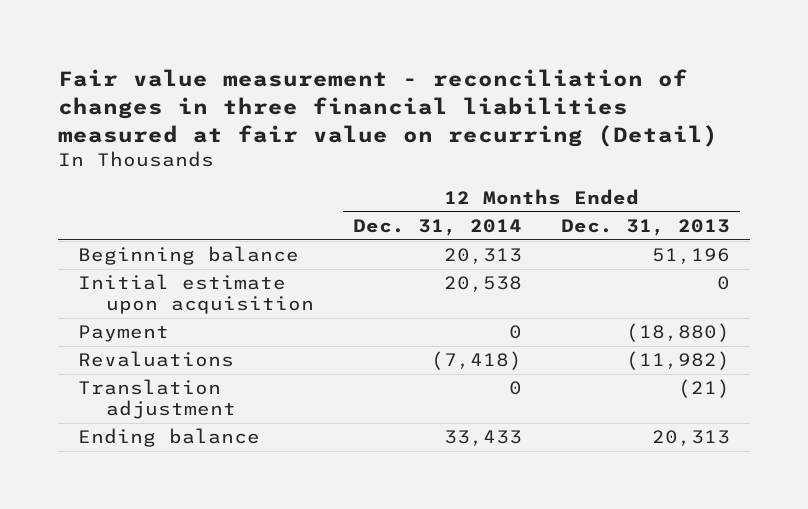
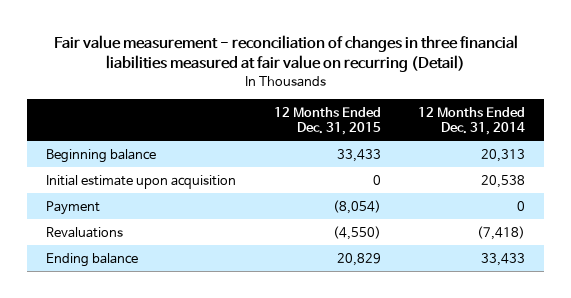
- | 12 Months Ended Dec. 31, 2014 | 12 Months Ended Dec. 31, 2013
+ | 12 Months Ended Dec. 31, 2015 | 12 Months Ended Dec. 31, 2014
- Translation adjustment | 0 | (21)

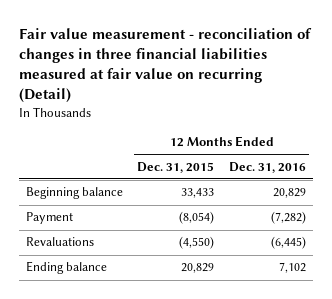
- | 12 Months Ended Dec. 31, 2015 | 12 Months Ended Dec. 31, 2014
+ | 12 Months Ended Dec. 31, 2015 | 12 Months Ended Dec. 31, 2016
- Initial estimate upon acquisition | 0 | 20,538

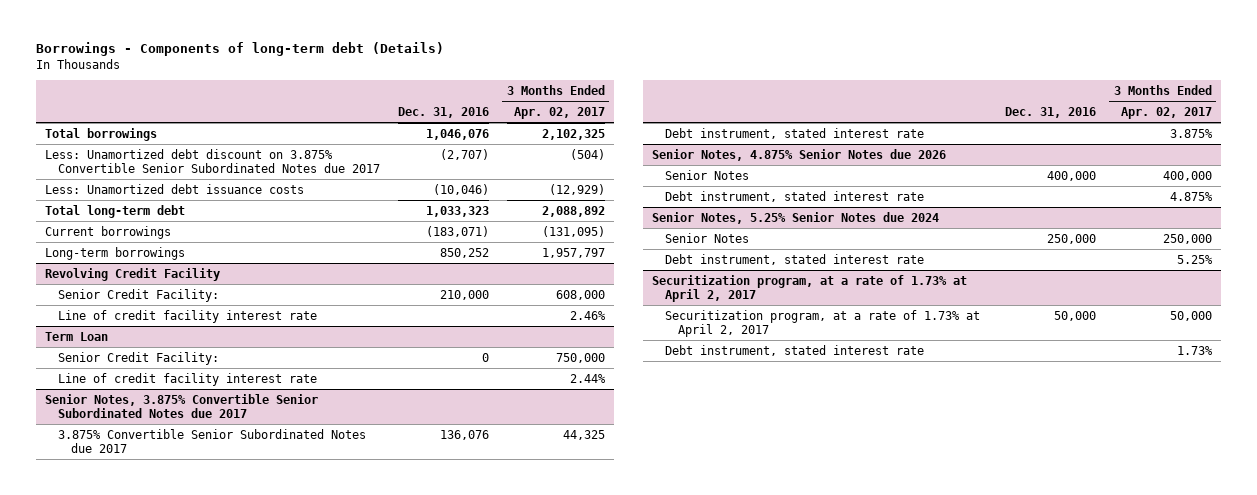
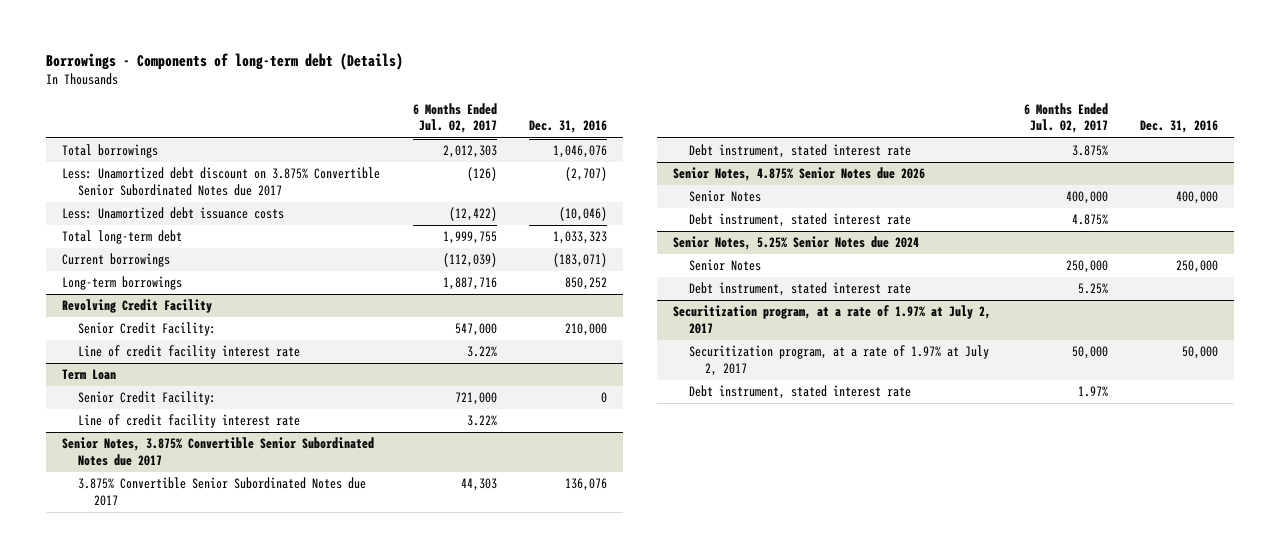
- | Dec. 31, 2016 | 3 Months Ended Apr. 02, 2017
+ | 6 Months Ended Jul. 02, 2017 | Dec. 31, 2016
- Securitization program, at a rate of 1.73% at April 2, 2017
- Securitization program, at a rate of 1.73% at April 2, 2017 | 50,000 | 50,000
+ Securitization program, at a rate of 1.97% at July 2, 2017
+ Securitization program, at a rate of 1.97% at July 2, 2017 | 50,000 | 50,000

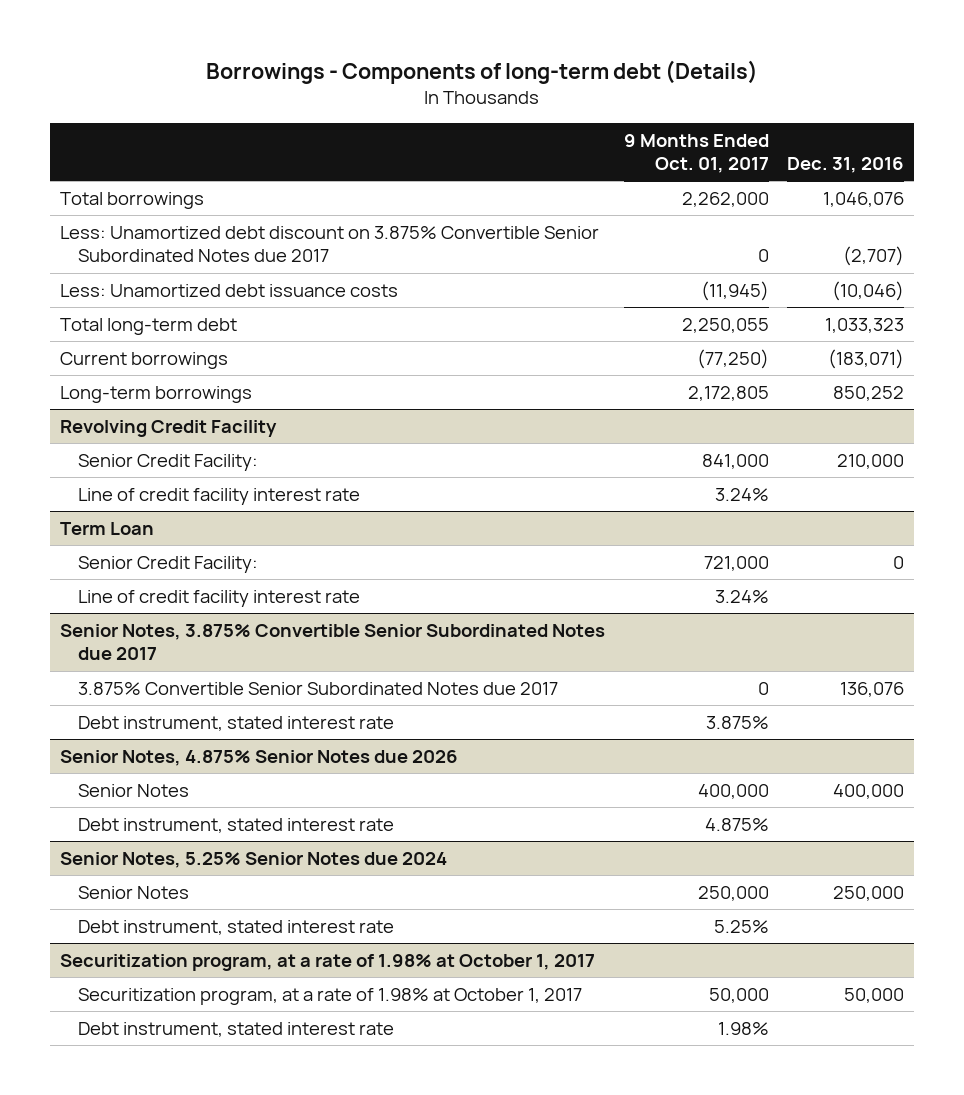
- | 6 Months Ended Jul. 02, 2017 | Dec. 31, 2016
+ | 9 Months Ended Oct. 01, 2017 | Dec. 31, 2016
- Securitization program, at a rate of 1.97% at July 2, 2017
- Securitization program, at a rate of 1.97% at July 2, 2017 | 50,000 | 50,000
+ Securitization program, at a rate of 1.98% at October 1, 2017
+ Securitization program, at a rate of 1.98% at October 1, 2017 | 50,000 | 50,000

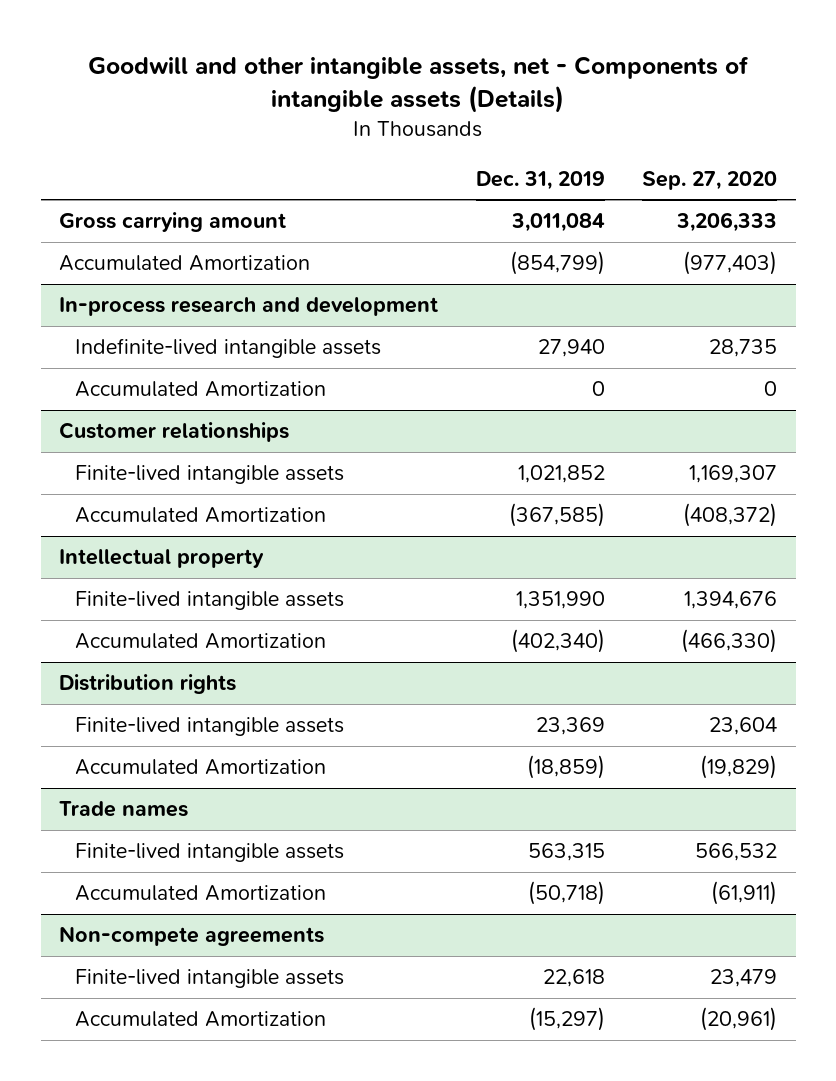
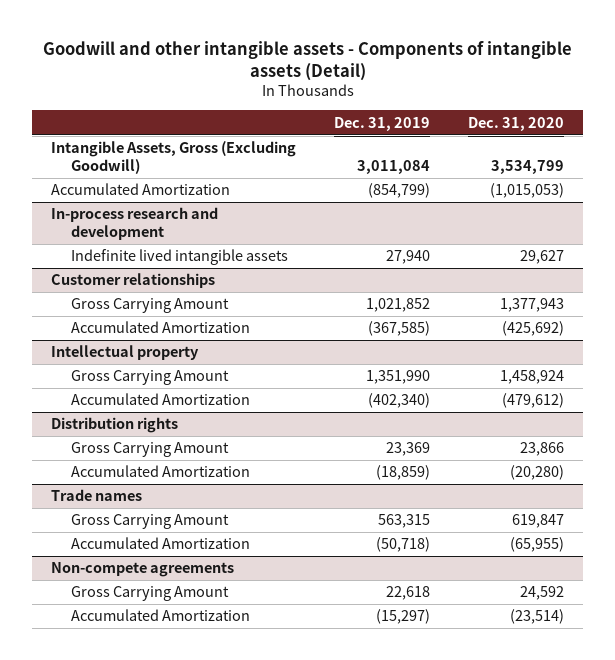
- Goodwill and other intangible assets, net - Components of intangible assets (Details)
+ Goodwill and other intangible assets - Components of intangible assets (Detail)
- | Dec. 31, 2019 | Sep. 27, 2020
+ | Dec. 31, 2019 | Dec. 31, 2020
- Gross carrying amount | 3,011,084 | 3,206,333
+ Intangible Assets, Gross (Excluding Goodwill) | 3,011,084 | 3,534,799
@ In-process research and development
- Indefinite-lived intangible assets | 27,940 | 28,735
- Accumulated Amortization | 0 | 0
+ Indefinite lived intangible assets | 27,940 | 29,627
@ Customer relationships
- Finite-lived intangible assets | 1,021,852 | 1,169,307
+ Gross Carrying Amount | 1,021,852 | 1,377,943
@ Intellectual property
- Finite-lived intangible assets | 1,351,990 | 1,394,676
+ Gross Carrying Amount | 1,351,990 | 1,458,924
@ Distribution rights
- Finite-lived intangible assets | 23,369 | 23,604
+ Gross Carrying Amount | 23,369 | 23,866
@ Trade names
- Finite-lived intangible assets | 563,315 | 566,532
+ Gross Carrying Amount | 563,315 | 619,847
@ Non-compete agreements
- Finite-lived intangible assets | 22,618 | 23,479
+ Gross Carrying Amount | 22,618 | 24,592

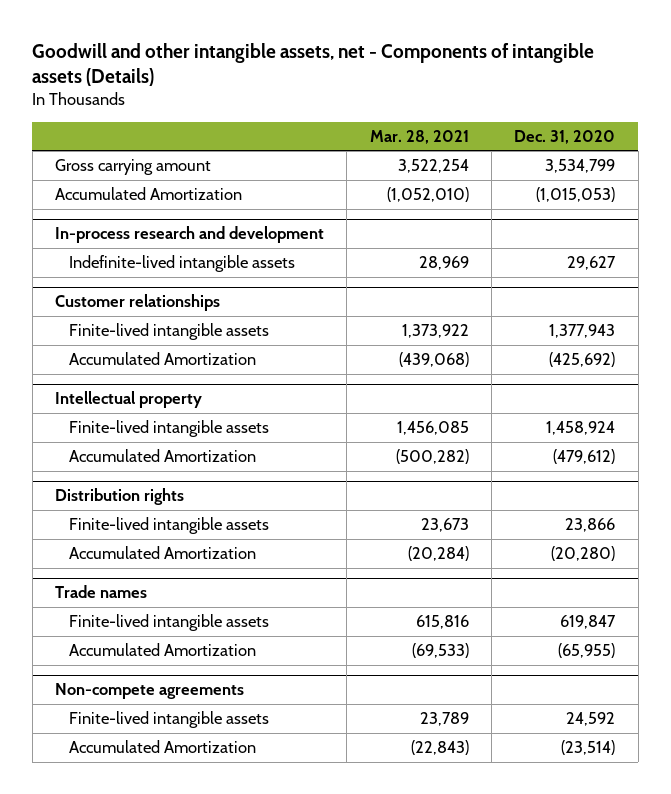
- Goodwill and other intangible assets - Components of intangible assets (Detail)
+ Goodwill and other intangible assets, net - Components of intangible assets (Details)
- | Dec. 31, 2019 | Dec. 31, 2020
+ | Mar. 28, 2021 | Dec. 31, 2020
- Intangible Assets, Gross (Excluding Goodwill) | 3,011,084 | 3,534,799
+ Gross carrying amount | 3,522,254 | 3,534,799
@ In-process research and development
- Indefinite lived intangible assets | 27,940 | 29,627
+ Indefinite-lived intangible assets | 28,969 | 29,627
@ Customer relationships
- Gross Carrying Amount | 1,021,852 | 1,377,943
+ Finite-lived intangible assets | 1,373,922 | 1,377,943
@ Intellectual property
- Gross Carrying Amount | 1,351,990 | 1,458,924
+ Finite-lived intangible assets | 1,456,085 | 1,458,924
@ Distribution rights
- Gross Carrying Amount | 23,369 | 23,866
+ Finite-lived intangible assets | 23,673 | 23,866
@ Trade names
- Gross Carrying Amount | 563,315 | 619,847
+ Finite-lived intangible assets | 615,816 | 619,847
@ Non-compete agreements
- Gross Carrying Amount | 22,618 | 24,592
+ Finite-lived intangible assets | 23,789 | 24,592

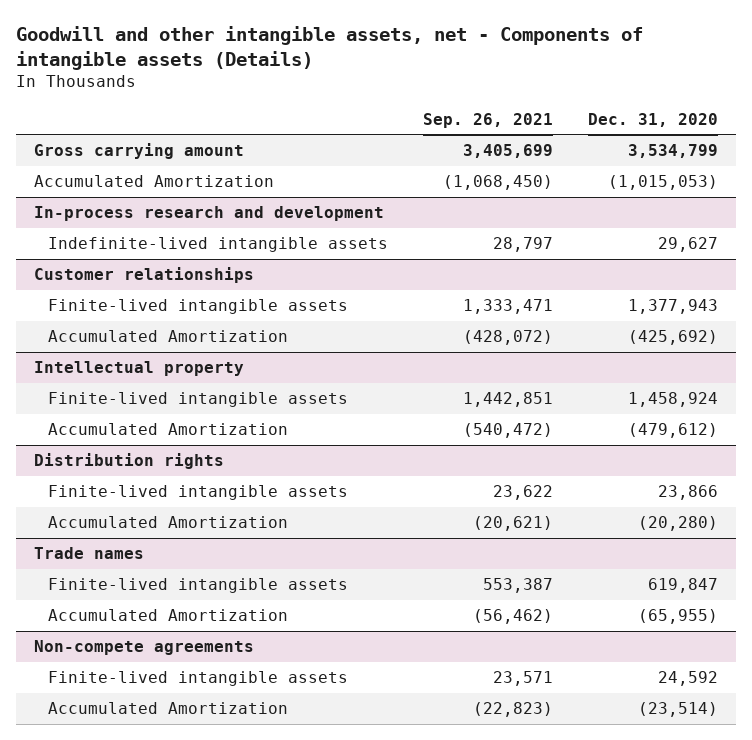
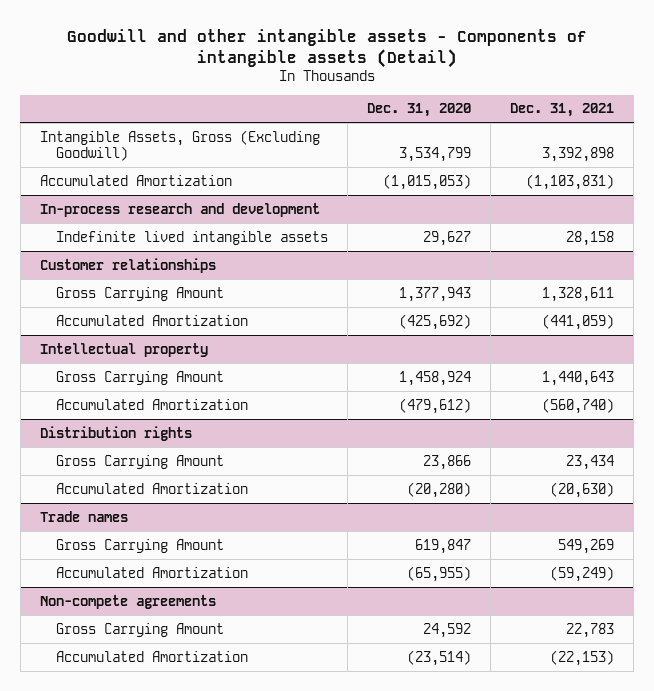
- Goodwill and other intangible assets, net - Components of intangible assets (Details)
+ Goodwill and other intangible assets - Components of intangible assets (Detail)
- | Sep. 26, 2021 | Dec. 31, 2020
+ | Dec. 31, 2020 | Dec. 31, 2021
- Gross carrying amount | 3,405,699 | 3,534,799
+ Intangible Assets, Gross (Excluding Goodwill) | 3,534,799 | 3,392,898
@ In-process research and development
- Indefinite-lived intangible assets | 28,797 | 29,627
+ Indefinite lived intangible assets | 29,627 | 28,158
@ Customer relationships
- Finite-lived intangible assets | 1,333,471 | 1,377,943
+ Gross Carrying Amount | 1,377,943 | 1,328,611
@ Intellectual property
- Finite-lived intangible assets | 1,442,851 | 1,458,924
+ Gross Carrying Amount | 1,458,924 | 1,440,643
@ Distribution rights
- Finite-lived intangible assets | 23,622 | 23,866
+ Gross Carrying Amount | 23,866 | 23,434
@ Trade names
- Finite-lived intangible assets | 553,387 | 619,847
+ Gross Carrying Amount | 619,847 | 549,269
@ Non-compete agreements
- Finite-lived intangible assets | 23,571 | 24,592
+ Gross Carrying Amount | 24,592 | 22,783

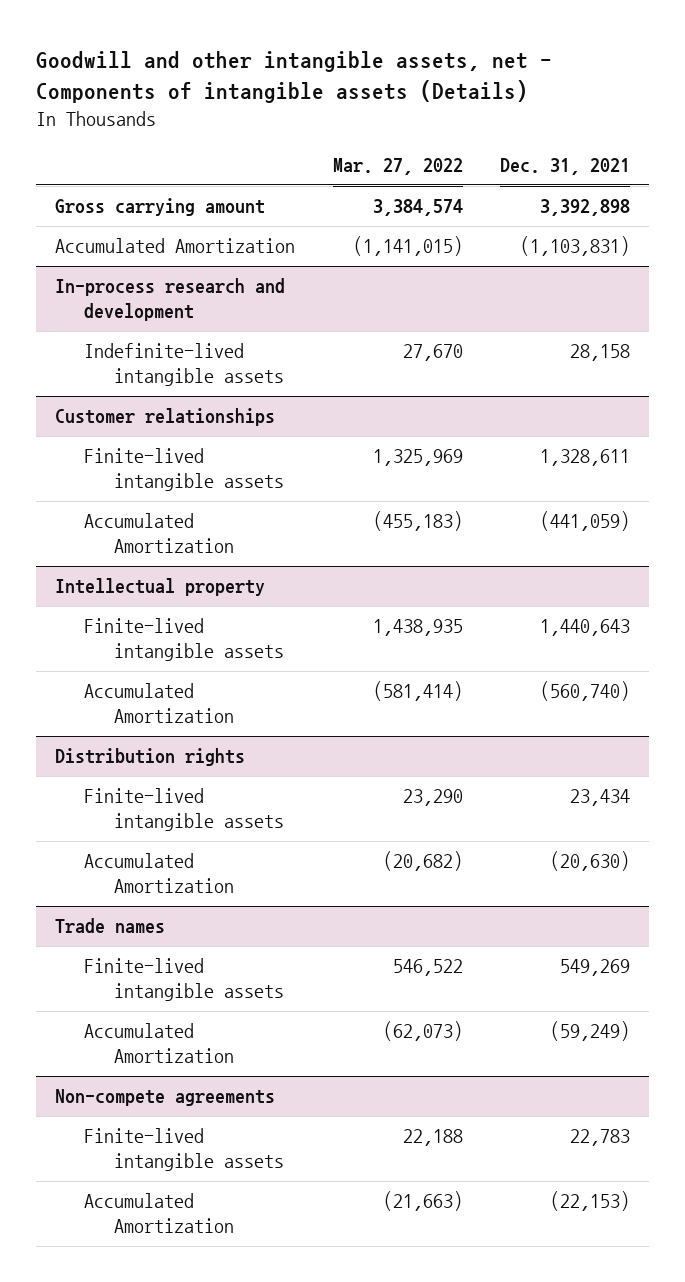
- Goodwill and other intangible assets - Components of intangible assets (Detail)
+ Goodwill and other intangible assets, net - Components of intangible assets (Details)
- | Dec. 31, 2020 | Dec. 31, 2021
+ | Mar. 27, 2022 | Dec. 31, 2021
- Intangible Assets, Gross (Excluding Goodwill) | 3,534,799 | 3,392,898
+ Gross carrying amount | 3,384,574 | 3,392,898
@ In-process research and development
- Indefinite lived intangible assets | 29,627 | 28,158
+ Indefinite-lived intangible assets | 27,670 | 28,158
@ Customer relationships
- Gross Carrying Amount | 1,377,943 | 1,328,611
+ Finite-lived intangible assets | 1,325,969 | 1,328,611
@ Intellectual property
- Gross Carrying Amount | 1,458,924 | 1,440,643
+ Finite-lived intangible assets | 1,438,935 | 1,440,643
@ Distribution rights
- Gross Carrying Amount | 23,866 | 23,434
+ Finite-lived intangible assets | 23,290 | 23,434
@ Trade names
- Gross Carrying Amount | 619,847 | 549,269
+ Finite-lived intangible assets | 546,522 | 549,269
@ Non-compete agreements
- Gross Carrying Amount | 24,592 | 22,783
+ Finite-lived intangible assets | 22,188 | 22,783

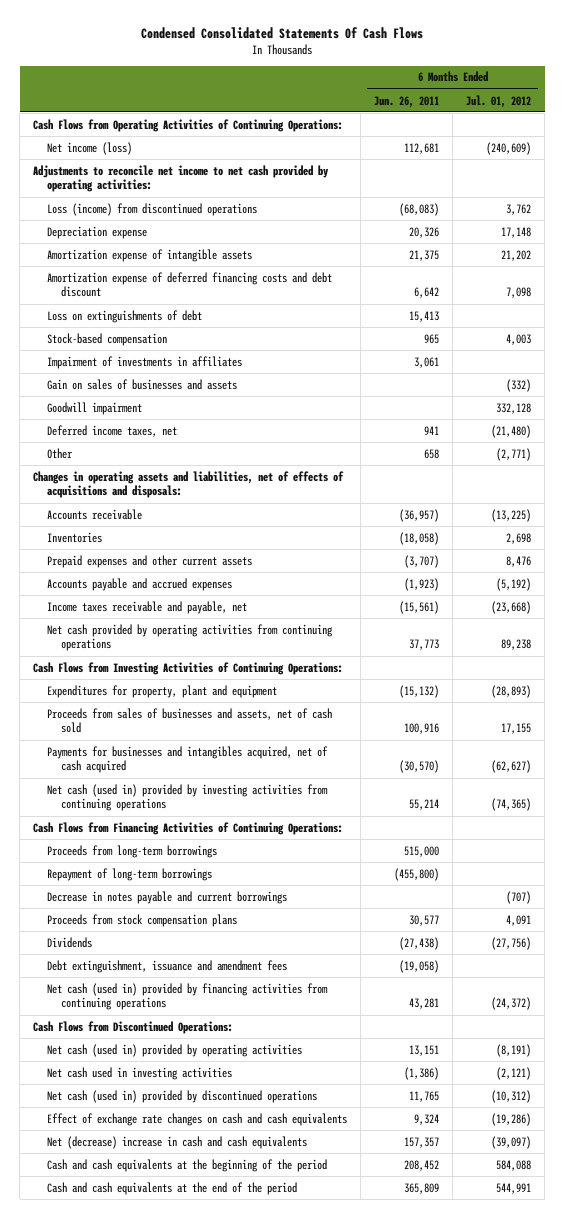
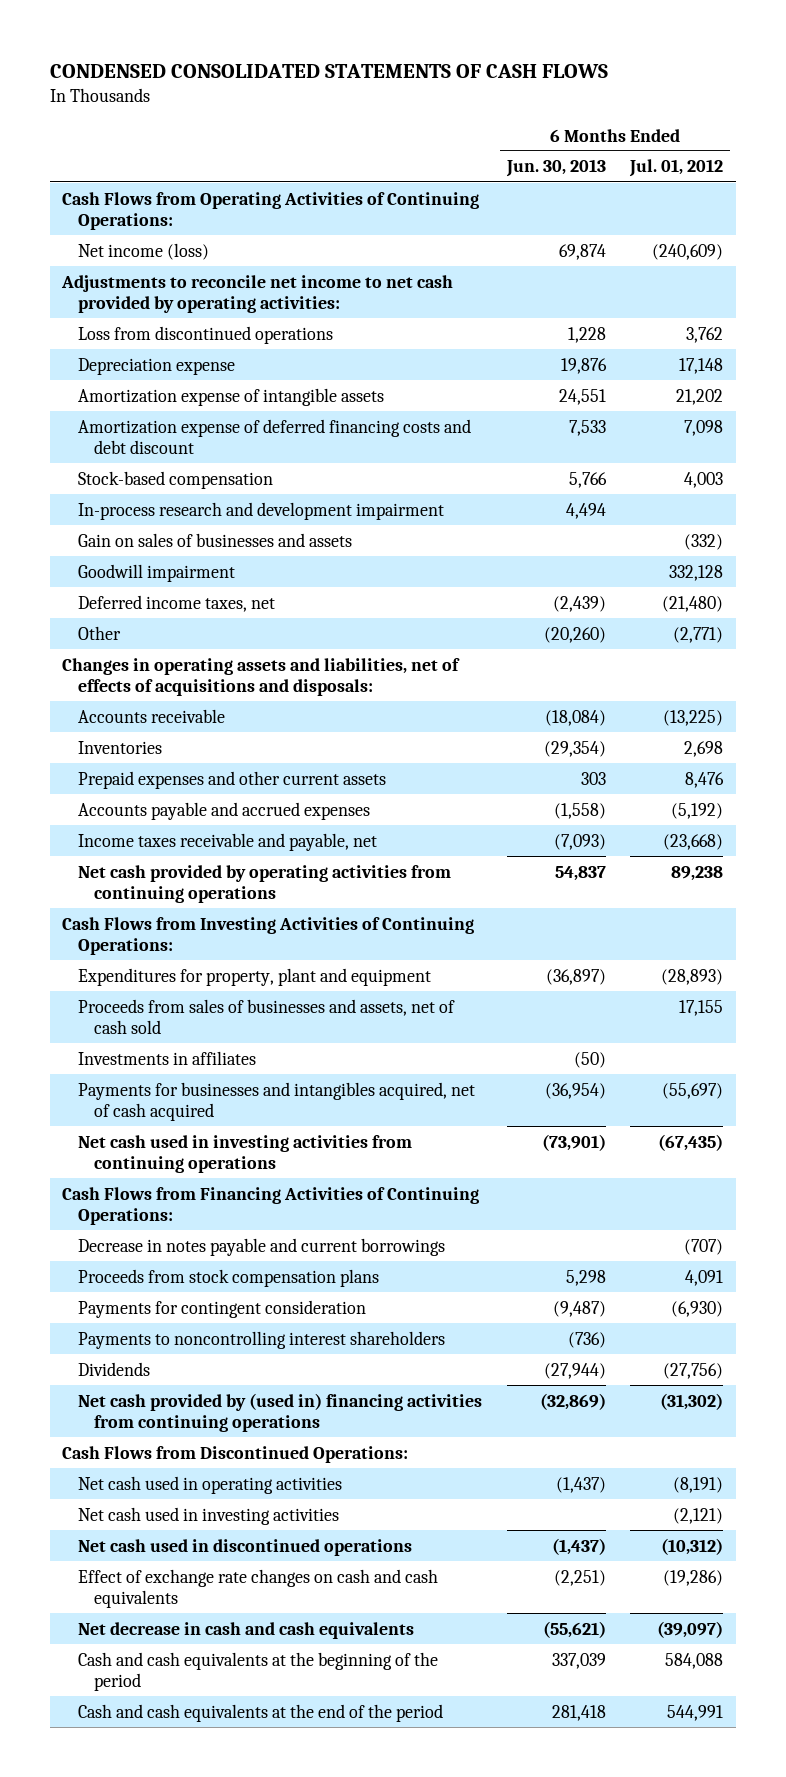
- Condensed Consolidated Statements Of Cash Flows
+ CONDENSED CONSOLIDATED STATEMENTS OF CASH FLOWS
- | 6 Months Ended Jun. 26, 2011 | 6 Months Ended Jul. 01, 2012
+ | 6 Months Ended Jun. 30, 2013 | 6 Months Ended Jul. 01, 2012
- Loss (income) from discontinued operations | (68,083) | 3,762
+ Loss from discontinued operations | 1,228 | 3,762
- Loss on extinguishments of debt | 15,413 |
- Impairment of investments in affiliates | 3,061 |
+ In-process research and development impairment | 4,494 |
- Payments for businesses and intangibles acquired, net of cash acquired | (30,570) | (62,627)
- Net cash (used in) provided by investing activities from continuing operations | 55,214 | (74,365)
+ Investments in affiliates | (50) |
+ Payments for businesses and intangibles acquired, net of cash acquired | (36,954) | (55,697)
+ Net cash used in investing activities from continuing operations | (73,901) | (67,435)
- Proceeds from long-term borrowings | 515,000 |
- Repayment of long-term borrowings | (455,800) |
+ Payments for contingent consideration | (9,487) | (6,930)
+ Payments to noncontrolling interest shareholders | (736) |
- Debt extinguishment, issuance and amendment fees | (19,058) |
- Net cash (used in) provided by financing activities from continuing operations | 43,281 | (24,372)
+ Net cash provided by (used in) financing activities from continuing operations | (32,869) | (31,302)
- Net cash (used in) provided by operating activities | 13,151 | (8,191)
+ Net cash used in operating activities | (1,437) | (8,191)
- Net cash (used in) provided by discontinued operations | 11,765 | (10,312)
+ Net cash used in discontinued operations | (1,437) | (10,312)
- Net (decrease) increase in cash and cash equivalents | 157,357 | (39,097)
+ Net decrease in cash and cash equivalents | (55,621) | (39,097)

